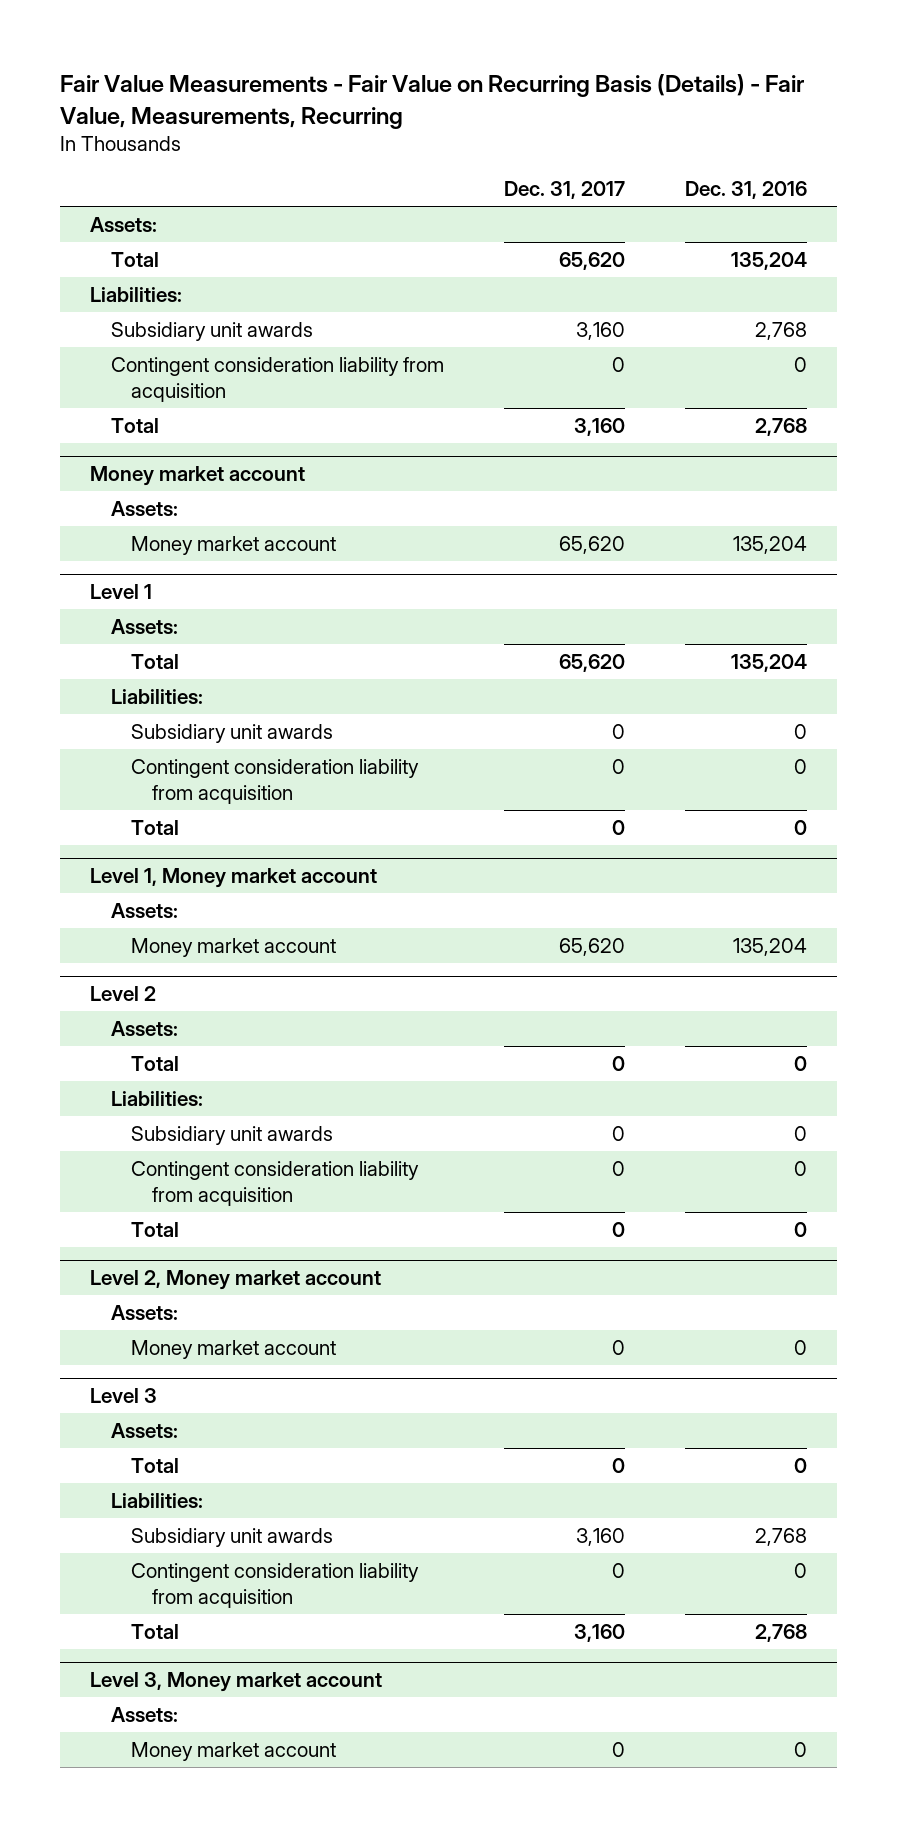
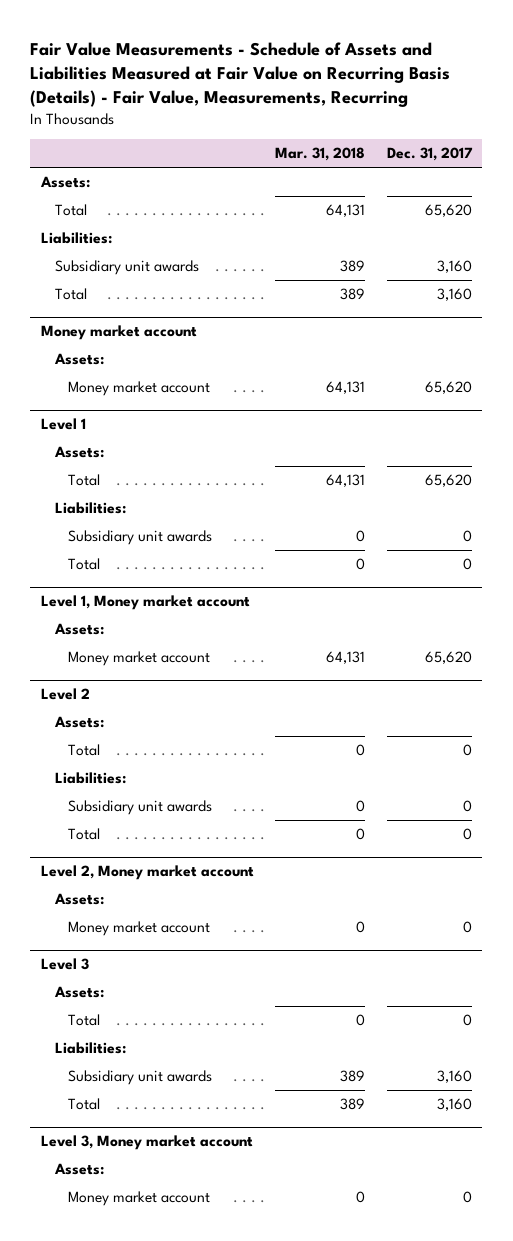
- Fair Value Measurements - Fair Value on Recurring Basis (Details) - Fair Value, Measurements, Recurring
+ Fair Value Measurements - Schedule of Assets and Liabilities Measured at Fair Value on Recurring Basis (Details) - Fair Value, Measurements, Recurring
- | Dec. 31, 2017 | Dec. 31, 2016
+ | Mar. 31, 2018 | Dec. 31, 2017
- Contingent consideration liability from acquisition | 0 | 0
@ Level 1
- Contingent consideration liability from acquisition | 0 | 0
@ Level 2
- Contingent consideration liability from acquisition | 0 | 0
@ Level 3
- Contingent consideration liability from acquisition | 0 | 0

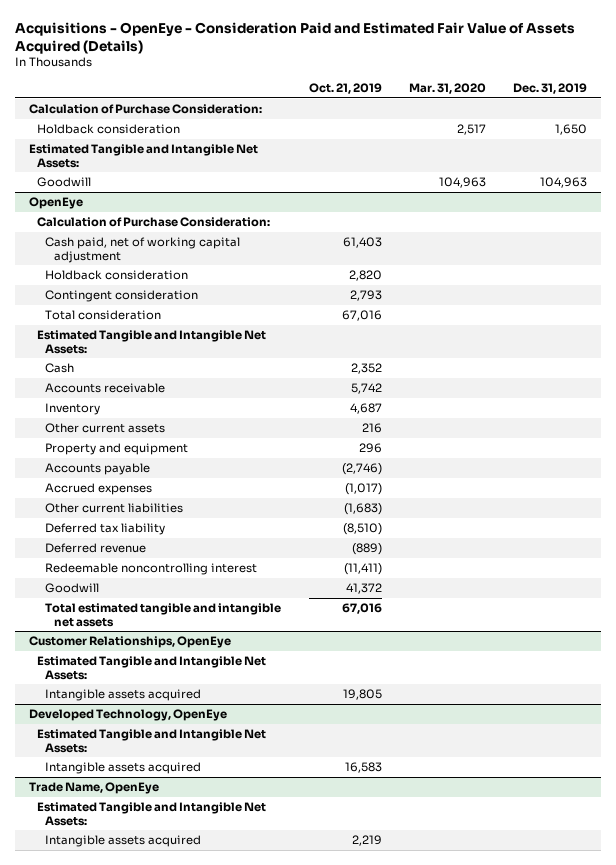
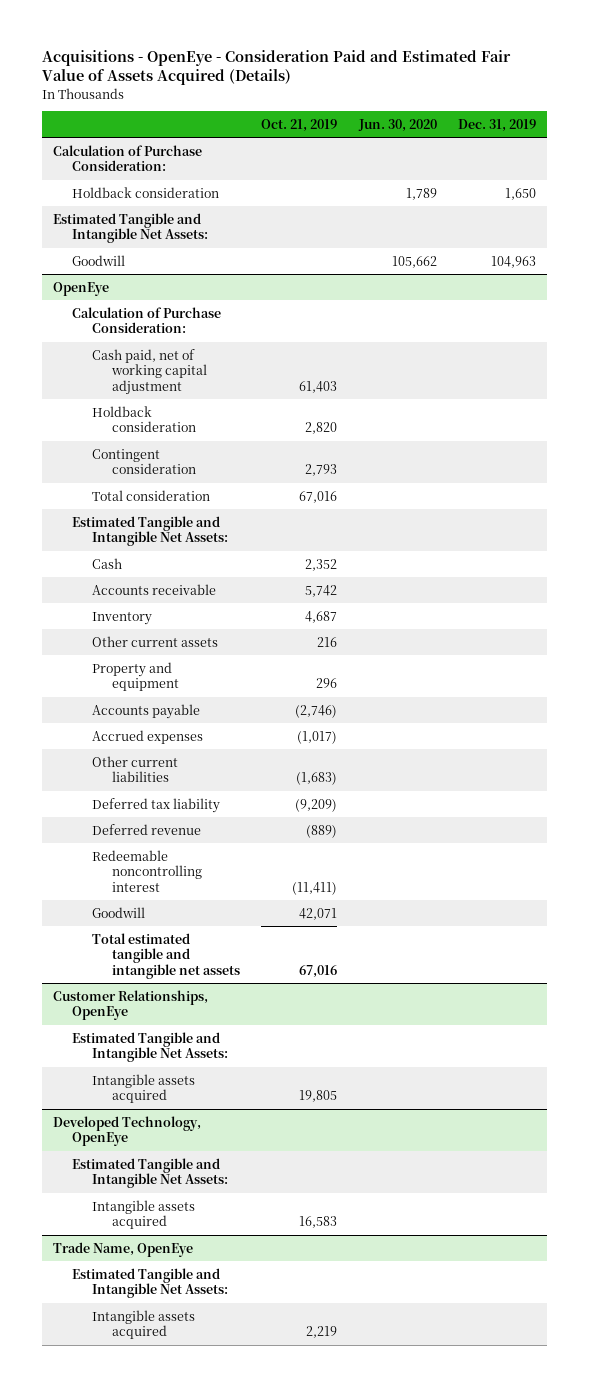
- | Oct. 21, 2019 | Mar. 31, 2020 | Dec. 31, 2019
+ | Oct. 21, 2019 | Jun. 30, 2020 | Dec. 31, 2019
@ OpenEye
- Deferred tax liability | (8,510) | |
+ Deferred tax liability | (9,209) | |
- Goodwill | 41,372 | |
+ Goodwill | 42,071 | |

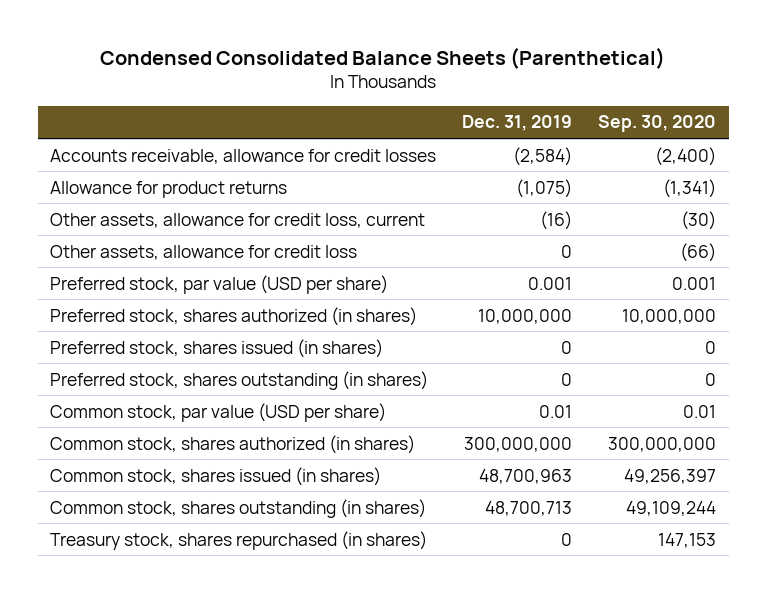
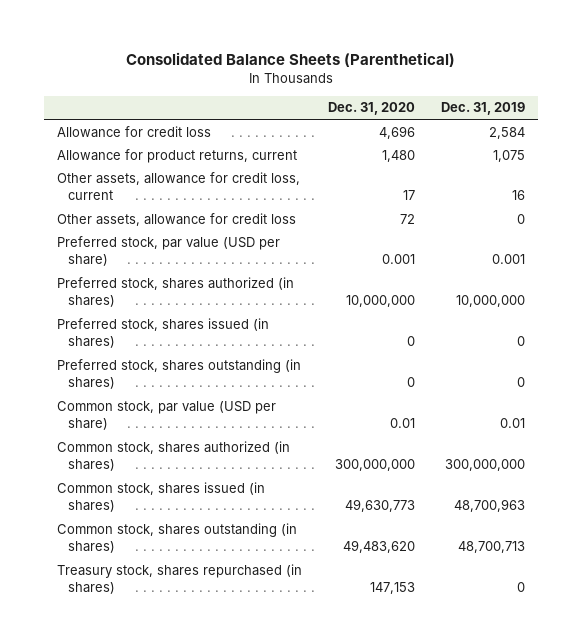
- Condensed Consolidated Balance Sheets (Parenthetical)
+ Consolidated Balance Sheets (Parenthetical)
- | Dec. 31, 2019 | Sep. 30, 2020
+ | Dec. 31, 2020 | Dec. 31, 2019
- Accounts receivable, allowance for credit losses | (2,584) | (2,400)
- Allowance for product returns | (1,075) | (1,341)
- Other assets, allowance for credit loss, current | (16) | (30)
+ Allowance for credit loss | 4,696 | 2,584
+ Allowance for product returns, current | 1,480 | 1,075
+ Other assets, allowance for credit loss, current | 17 | 16

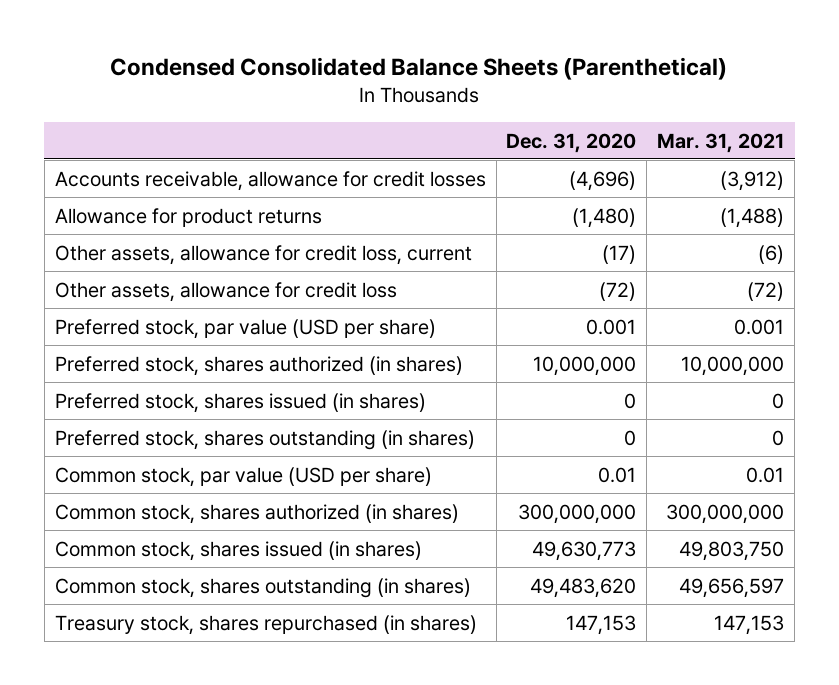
- Consolidated Balance Sheets (Parenthetical)
+ Condensed Consolidated Balance Sheets (Parenthetical)
- | Dec. 31, 2020 | Dec. 31, 2019
+ | Dec. 31, 2020 | Mar. 31, 2021
- Allowance for credit loss | 4,696 | 2,584
- Allowance for product returns, current | 1,480 | 1,075
- Other assets, allowance for credit loss, current | 17 | 16
- Other assets, allowance for credit loss | 72 | 0
+ Accounts receivable, allowance for credit losses | (4,696) | (3,912)
+ Allowance for product returns | (1,480) | (1,488)
+ Other assets, allowance for credit loss, current | (17) | (6)
+ Other assets, allowance for credit loss | (72) | (72)

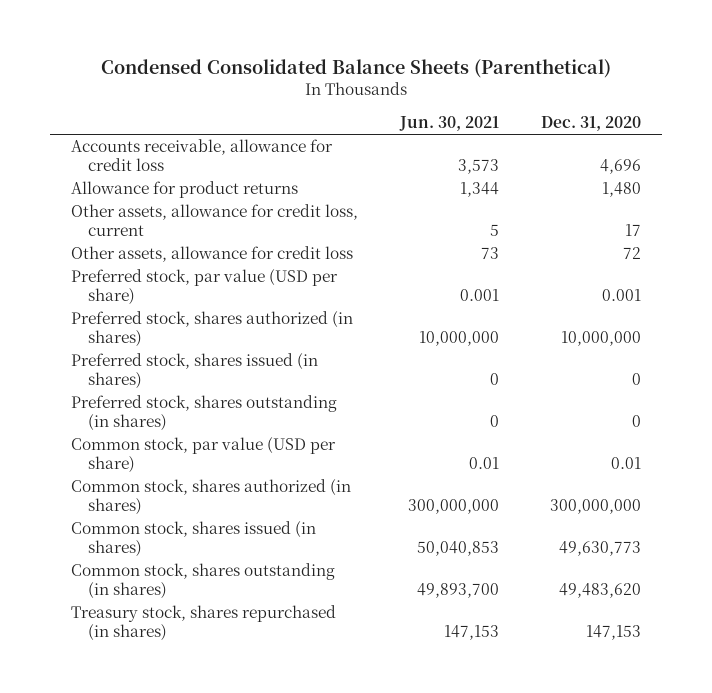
- | Dec. 31, 2020 | Mar. 31, 2021
+ | Jun. 30, 2021 | Dec. 31, 2020
- Accounts receivable, allowance for credit losses | (4,696) | (3,912)
- Allowance for product returns | (1,480) | (1,488)
- Other assets, allowance for credit loss, current | (17) | (6)
- Other assets, allowance for credit loss | (72) | (72)
+ Accounts receivable, allowance for credit loss | 3,573 | 4,696
+ Allowance for product returns | 1,344 | 1,480
+ Other assets, allowance for credit loss, current | 5 | 17
+ Other assets, allowance for credit loss | 73 | 72

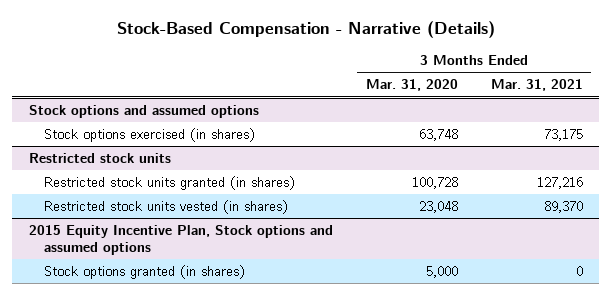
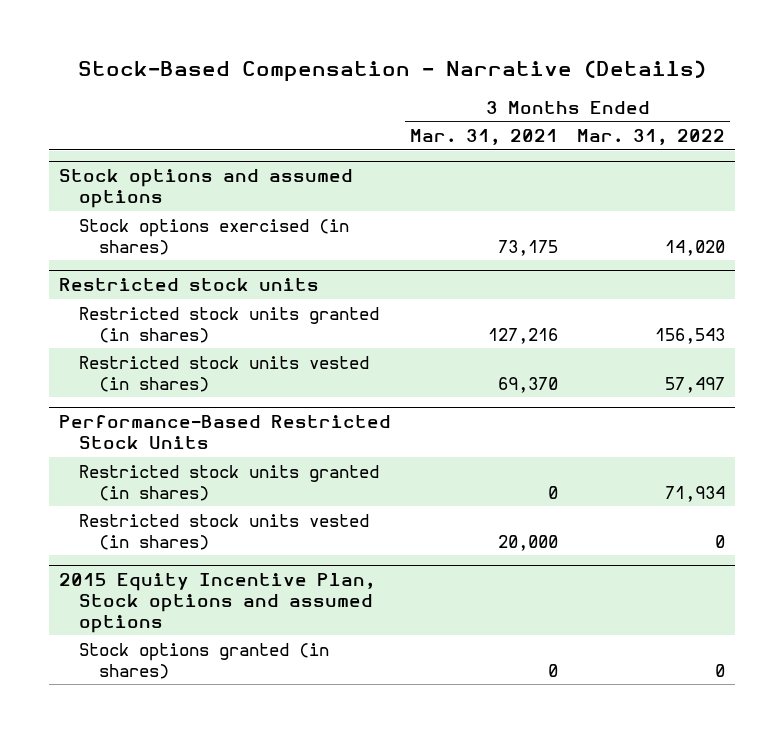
- | 3 Months Ended Mar. 31, 2020 | 3 Months Ended Mar. 31, 2021
+ | 3 Months Ended Mar. 31, 2021 | 3 Months Ended Mar. 31, 2022
@ Restricted stock units
- Restricted stock units vested (in shares) | 23,048 | 89,370
+ Restricted stock units vested (in shares) | 69,370 | 57,497
+ Performance-Based Restricted Stock Units
+ Restricted stock units granted (in shares) | 0 | 71,934
+ Restricted stock units vested (in shares) | 20,000 | 0

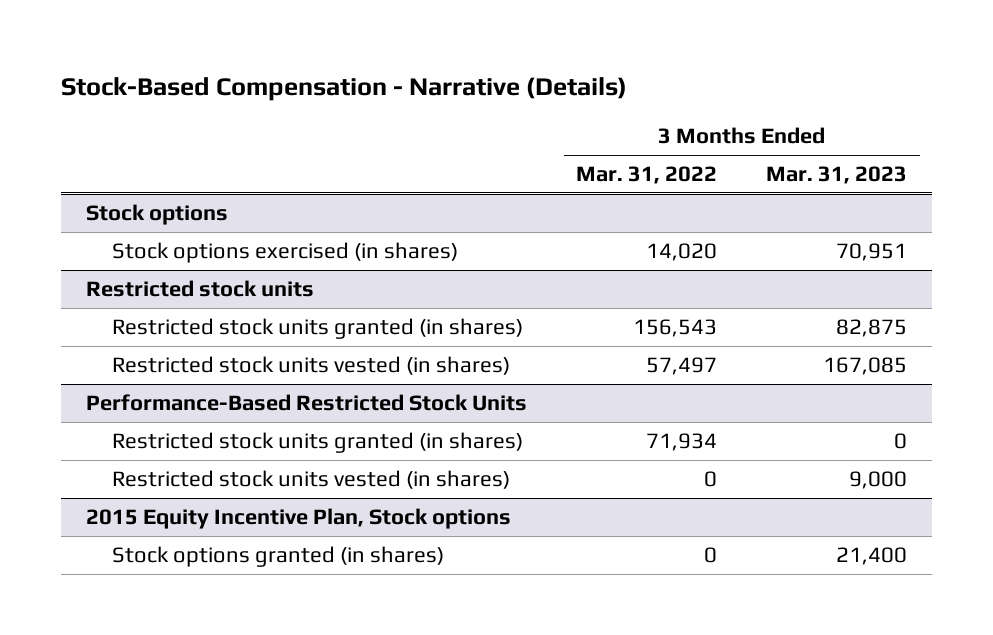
- | 3 Months Ended Mar. 31, 2021 | 3 Months Ended Mar. 31, 2022
+ | 3 Months Ended Mar. 31, 2022 | 3 Months Ended Mar. 31, 2023
- Stock options and assumed options
+ Stock options
- 2015 Equity Incentive Plan, Stock options and assumed options
+ 2015 Equity Incentive Plan, Stock options

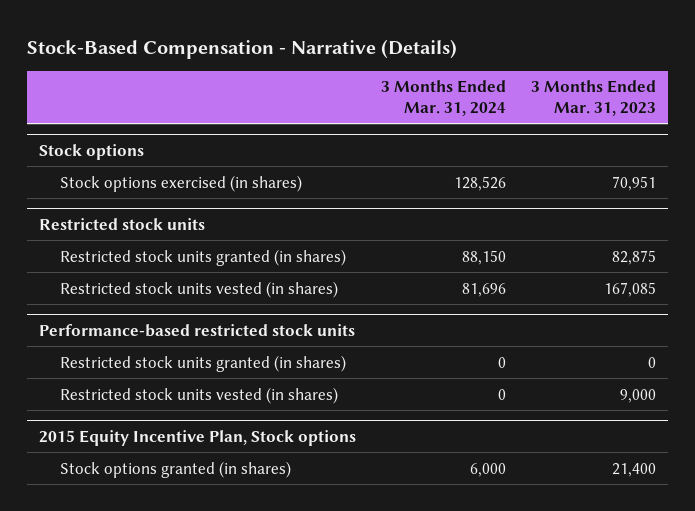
- | 3 Months Ended Mar. 31, 2022 | 3 Months Ended Mar. 31, 2023
+ | 3 Months Ended Mar. 31, 2024 | 3 Months Ended Mar. 31, 2023
- Performance-Based Restricted Stock Units
+ Performance-based restricted stock units

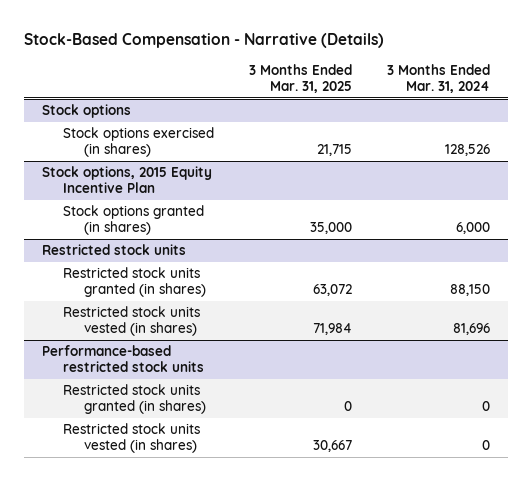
- | 3 Months Ended Mar. 31, 2024 | 3 Months Ended Mar. 31, 2023
+ | 3 Months Ended Mar. 31, 2025 | 3 Months Ended Mar. 31, 2024
+ Stock options, 2015 Equity Incentive Plan
+ Stock options granted (in shares) | 35,000 | 6,000
- 2015 Equity Incentive Plan, Stock options
- Stock options granted (in shares) | 6,000 | 21,400

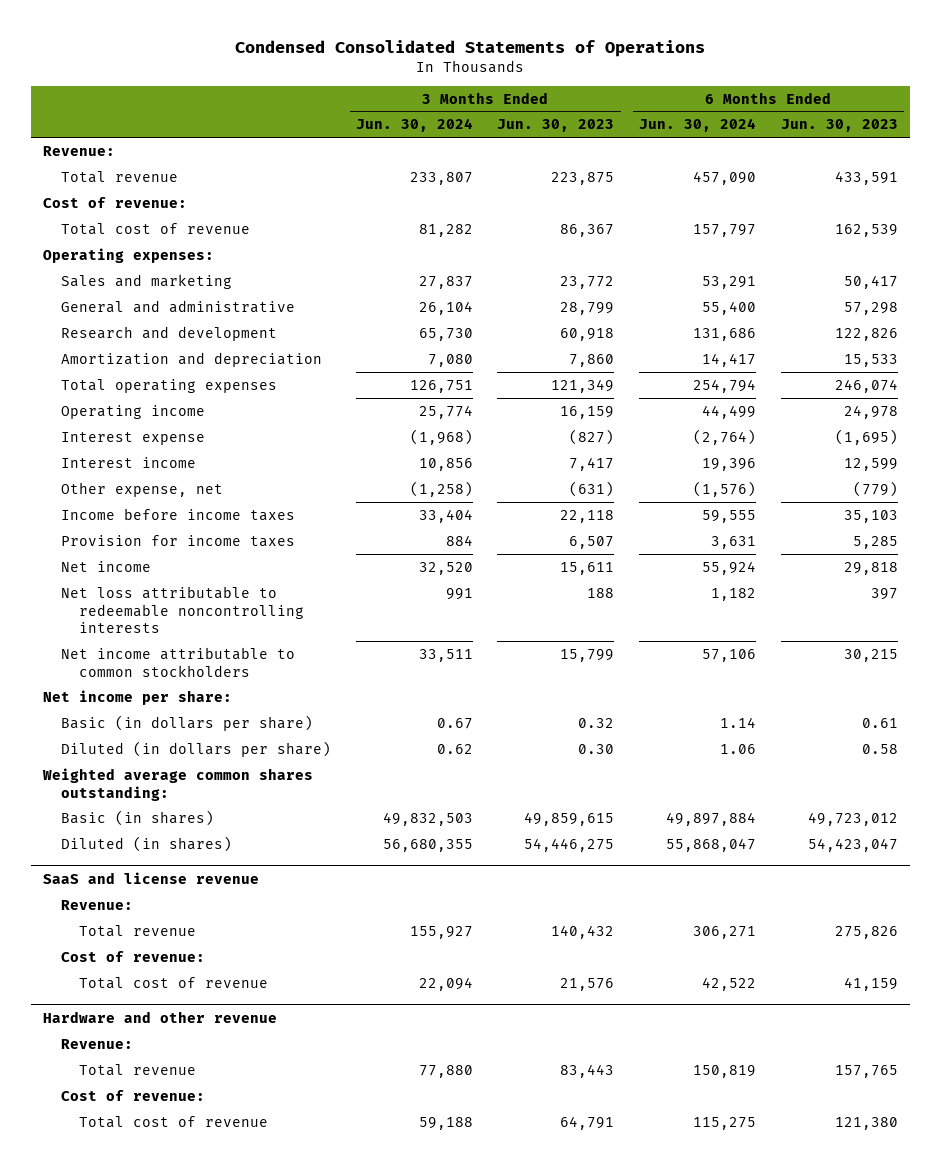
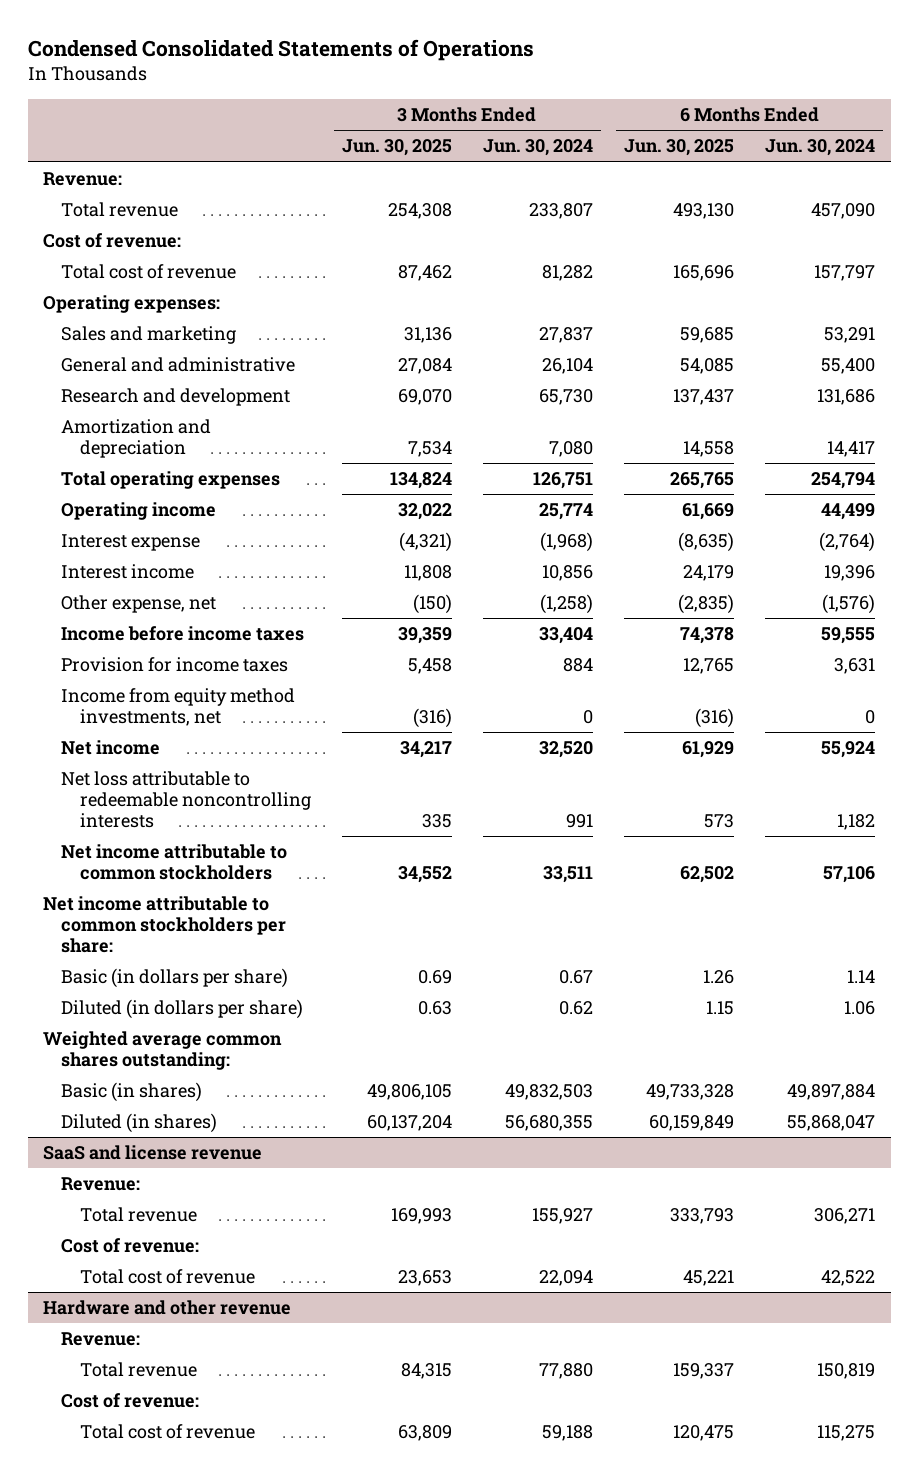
- | 3 Months Ended Jun. 30, 2024 | 3 Months Ended Jun. 30, 2023 | 6 Months Ended Jun. 30, 2024 | 6 Months Ended Jun. 30, 2023
+ | 3 Months Ended Jun. 30, 2025 | 3 Months Ended Jun. 30, 2024 | 6 Months Ended Jun. 30, 2025 | 6 Months Ended Jun. 30, 2024
+ Income from equity method investments, net | (316) | 0 | (316) | 0
- Net income per share:
+ Net income attributable to common stockholders per share:

